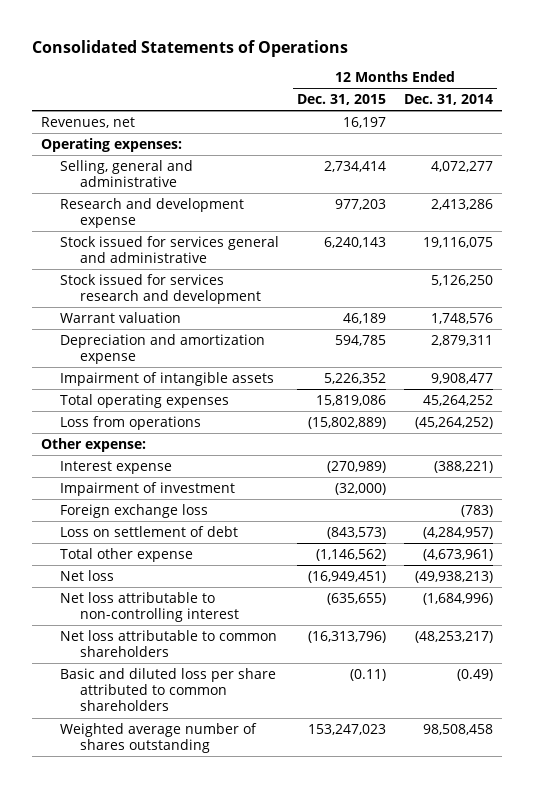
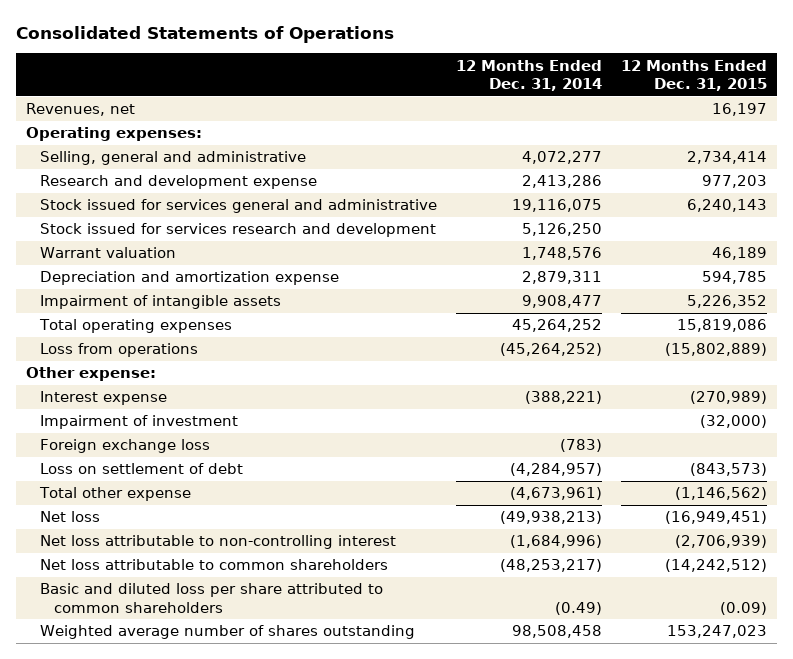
- | 12 Months Ended Dec. 31, 2015 | 12 Months Ended Dec. 31, 2014
+ | 12 Months Ended Dec. 31, 2014 | 12 Months Ended Dec. 31, 2015
- Net loss attributable to non-controlling interest | (635,655) | (1,684,996)
- Net loss attributable to common shareholders | (16,313,796) | (48,253,217)
- Basic and diluted loss per share attributed to common shareholders | (0.11) | (0.49)
+ Net loss attributable to non-controlling interest | (1,684,996) | (2,706,939)
+ Net loss attributable to common shareholders | (48,253,217) | (14,242,512)
+ Basic and diluted loss per share attributed to common shareholders | (0.49) | (0.09)

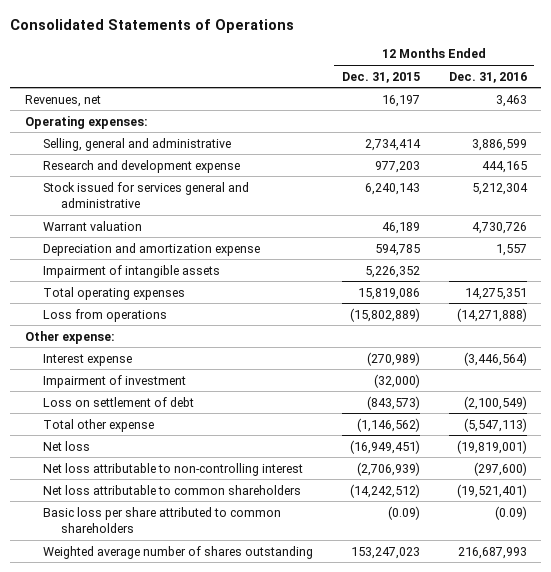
- | 12 Months Ended Dec. 31, 2014 | 12 Months Ended Dec. 31, 2015
+ | 12 Months Ended Dec. 31, 2015 | 12 Months Ended Dec. 31, 2016
- Stock issued for services research and development | 5,126,250 |
- Foreign exchange loss | (783) |
- Basic and diluted loss per share attributed to common shareholders | (0.49) | (0.09)
+ Basic loss per share attributed to common shareholders | (0.09) | (0.09)

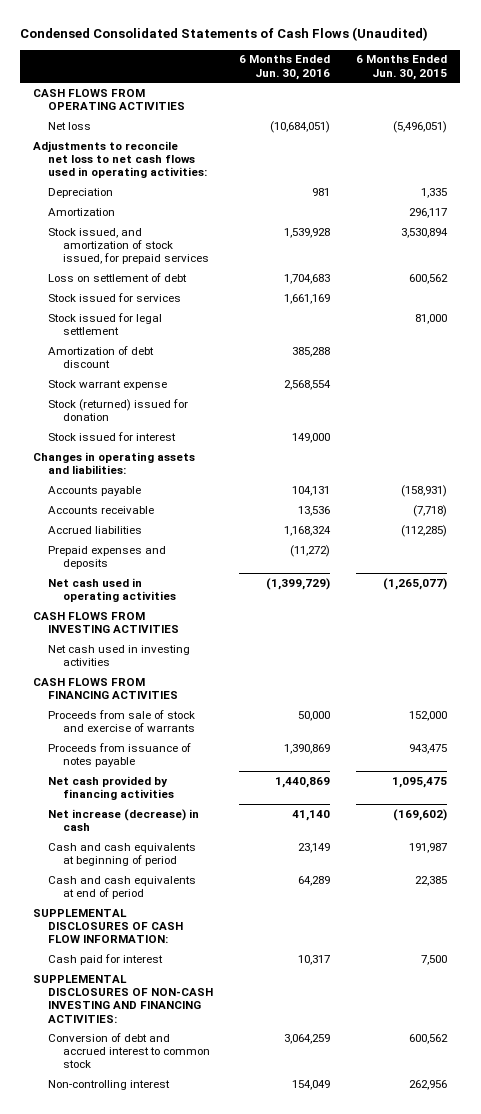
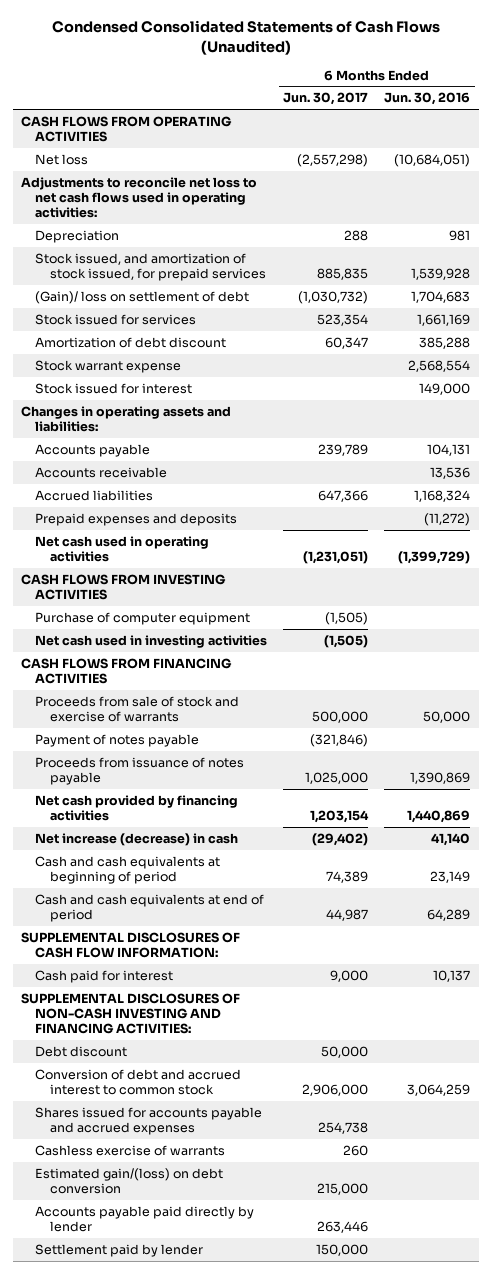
- | 6 Months Ended Jun. 30, 2016 | 6 Months Ended Jun. 30, 2015
+ | 6 Months Ended Jun. 30, 2017 | 6 Months Ended Jun. 30, 2016
- Amortization | | 296,117
- Loss on settlement of debt | 1,704,683 | 600,562
+ (Gain)/ loss on settlement of debt | (1,030,732) | 1,704,683
- Stock issued for legal settlement | | 81,000
- Stock (returned) issued for donation
+ Purchase of computer equipment | (1,505) |
+ Payment of notes payable | (321,846) |
- Cash paid for interest | 10,317 | 7,500
+ Cash paid for interest | 9,000 | 10,137
+ Debt discount | 50,000 |
- Non-controlling interest | 154,049 | 262,956
+ Shares issued for accounts payable and accrued expenses | 254,738 |
+ Cashless exercise of warrants | 260 |
+ Estimated gain/(loss) on debt conversion | 215,000 |
+ Accounts payable paid directly by lender | 263,446 |
+ Settlement paid by lender | 150,000 |

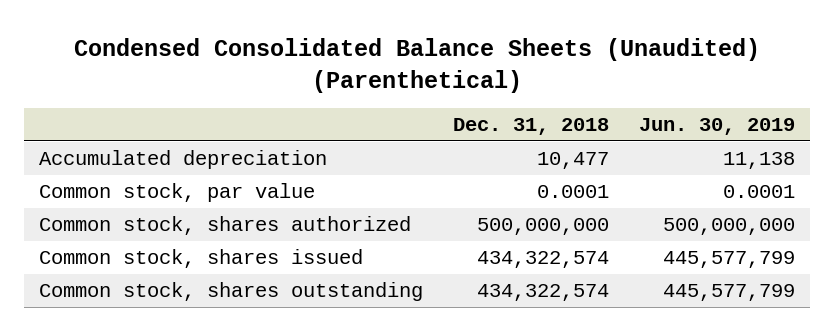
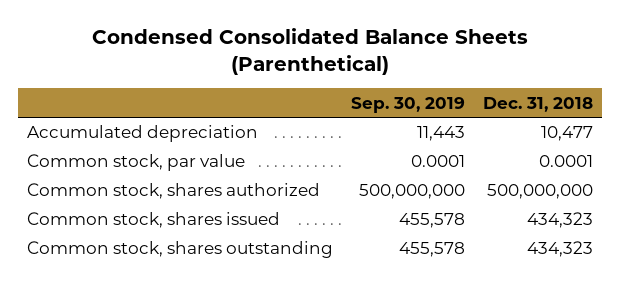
- Condensed Consolidated Balance Sheets (Unaudited) (Parenthetical)
+ Condensed Consolidated Balance Sheets (Parenthetical)
- | Dec. 31, 2018 | Jun. 30, 2019
+ | Sep. 30, 2019 | Dec. 31, 2018
- Common stock, shares issued | 434,322,574 | 445,577,799
- Common stock, shares outstanding | 434,322,574 | 445,577,799
+ Common stock, shares issued | 455,578 | 434,323
+ Common stock, shares outstanding | 455,578 | 434,323

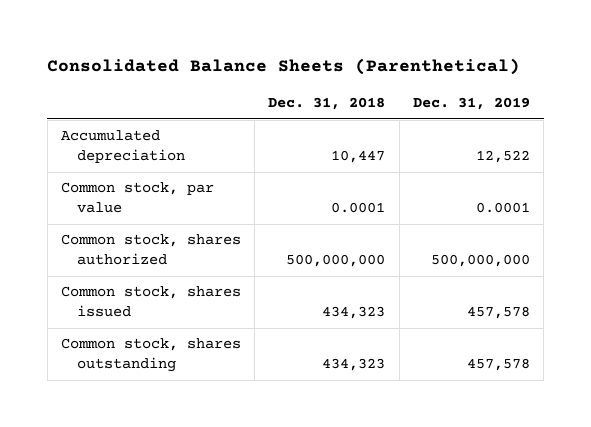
- Condensed Consolidated Balance Sheets (Parenthetical)
+ Consolidated Balance Sheets (Parenthetical)
- | Sep. 30, 2019 | Dec. 31, 2018
+ | Dec. 31, 2018 | Dec. 31, 2019
- Accumulated depreciation | 11,443 | 10,477
+ Accumulated depreciation | 10,447 | 12,522

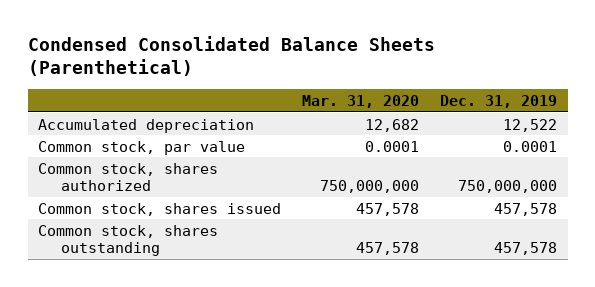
- Consolidated Balance Sheets (Parenthetical)
+ Condensed Consolidated Balance Sheets (Parenthetical)
- | Dec. 31, 2018 | Dec. 31, 2019
+ | Mar. 31, 2020 | Dec. 31, 2019
- Common stock, shares authorized | 500,000,000 | 500,000,000
+ Common stock, shares authorized | 750,000,000 | 750,000,000

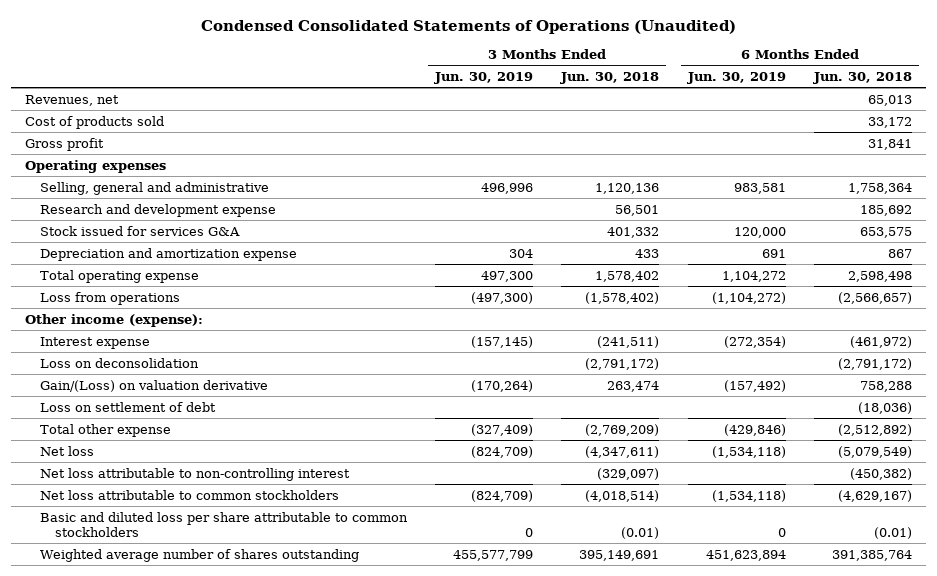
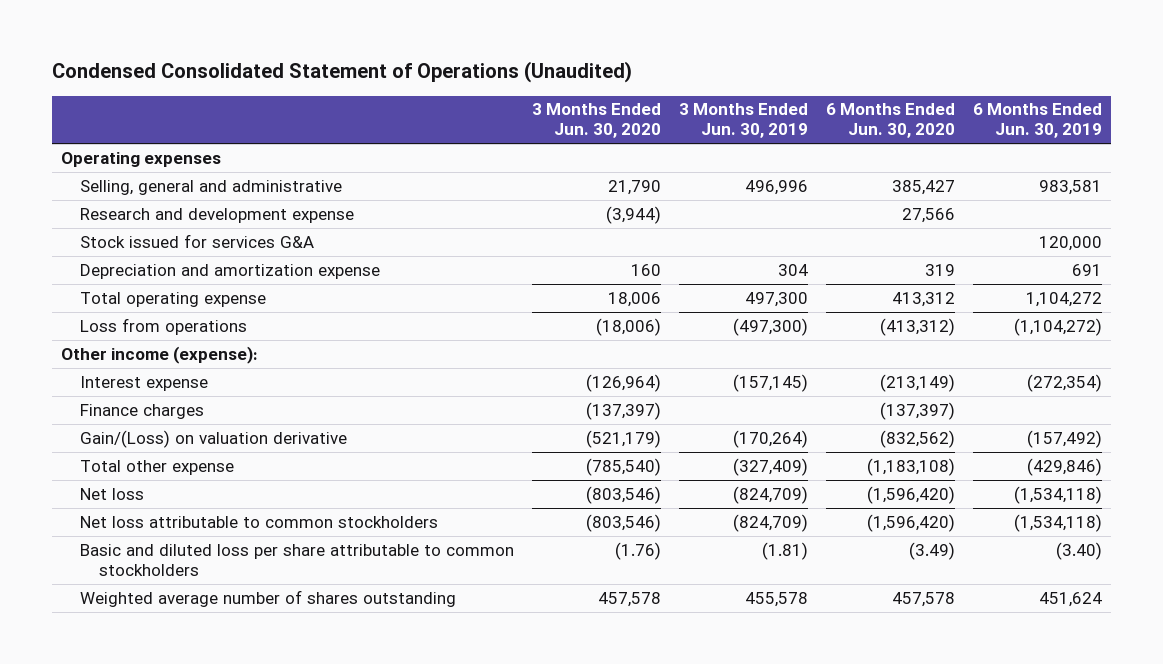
- Condensed Consolidated Statements of Operations (Unaudited)
+ Condensed Consolidated Statement of Operations (Unaudited)
- | 3 Months Ended Jun. 30, 2019 | 3 Months Ended Jun. 30, 2018 | 6 Months Ended Jun. 30, 2019 | 6 Months Ended Jun. 30, 2018
+ | 3 Months Ended Jun. 30, 2020 | 3 Months Ended Jun. 30, 2019 | 6 Months Ended Jun. 30, 2020 | 6 Months Ended Jun. 30, 2019
- Revenues, net | | | | 65,013
- Cost of products sold | | | | 33,172
- Gross profit | | | | 31,841
- Loss on deconsolidation | | (2,791,172) | | (2,791,172)
+ Finance charges | (137,397) | | (137,397) |
- Loss on settlement of debt | | | | (18,036)
- Net loss attributable to non-controlling interest | | (329,097) | | (450,382)
- Basic and diluted loss per share attributable to common stockholders | 0 | (0.01) | 0 | (0.01)
- Weighted average number of shares outstanding | 455,577,799 | 395,149,691 | 451,623,894 | 391,385,764
+ Basic and diluted loss per share attributable to common stockholders | (1.76) | (1.81) | (3.49) | (3.40)
+ Weighted average number of shares outstanding | 457,578 | 455,578 | 457,578 | 451,624

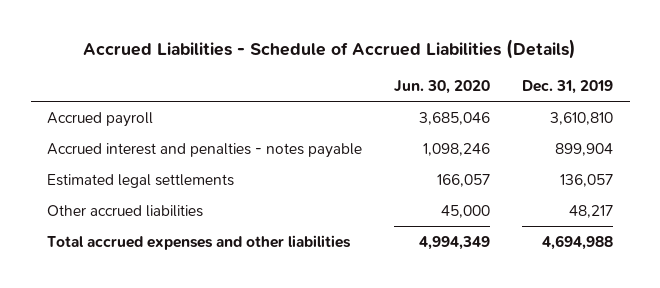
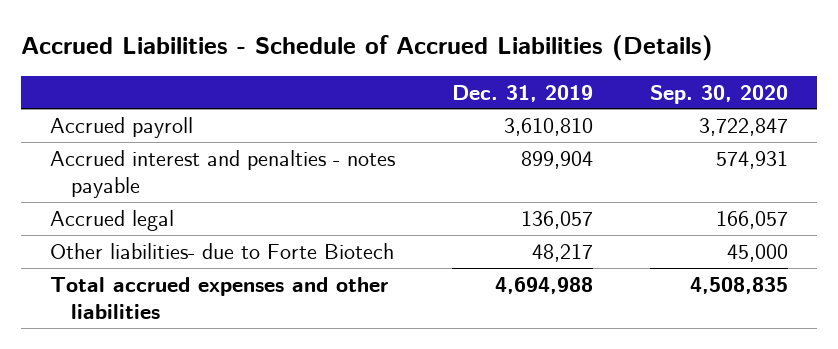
- | Jun. 30, 2020 | Dec. 31, 2019
+ | Dec. 31, 2019 | Sep. 30, 2020
- Estimated legal settlements | 166,057 | 136,057
- Other accrued liabilities | 45,000 | 48,217
+ Accrued legal | 136,057 | 166,057
+ Other liabilities- due to Forte Biotech | 48,217 | 45,000

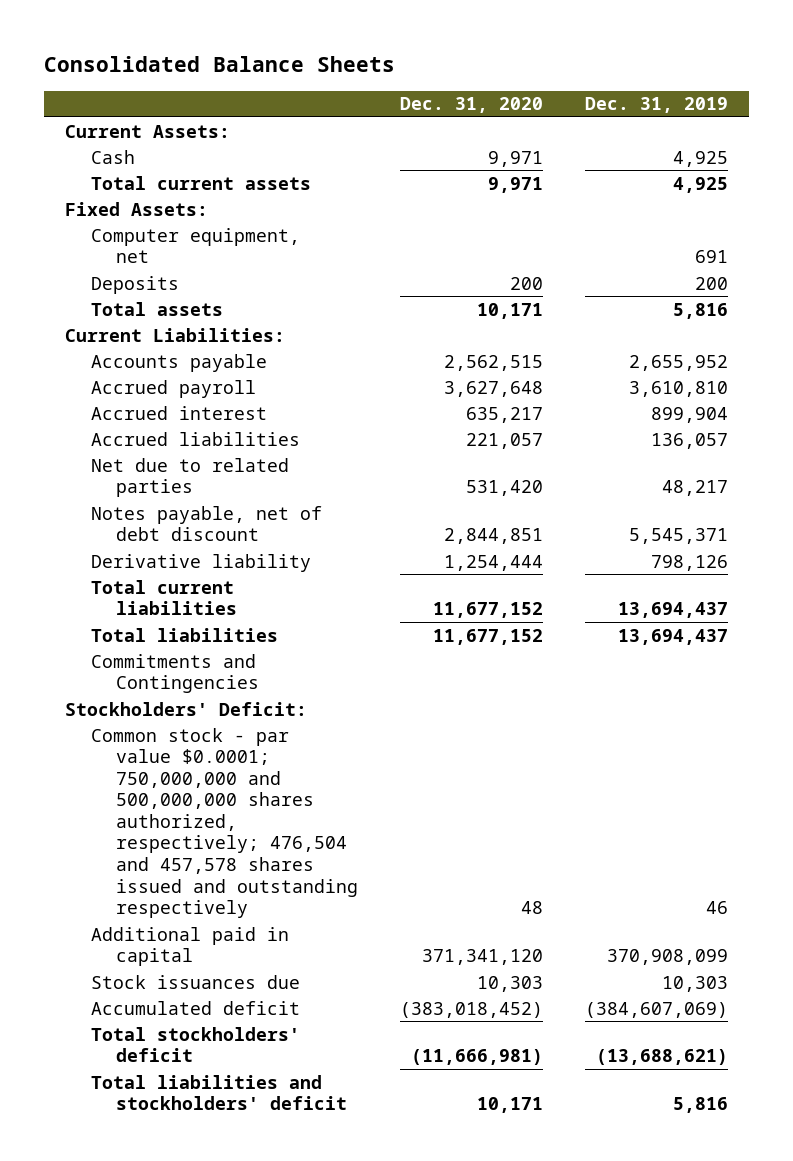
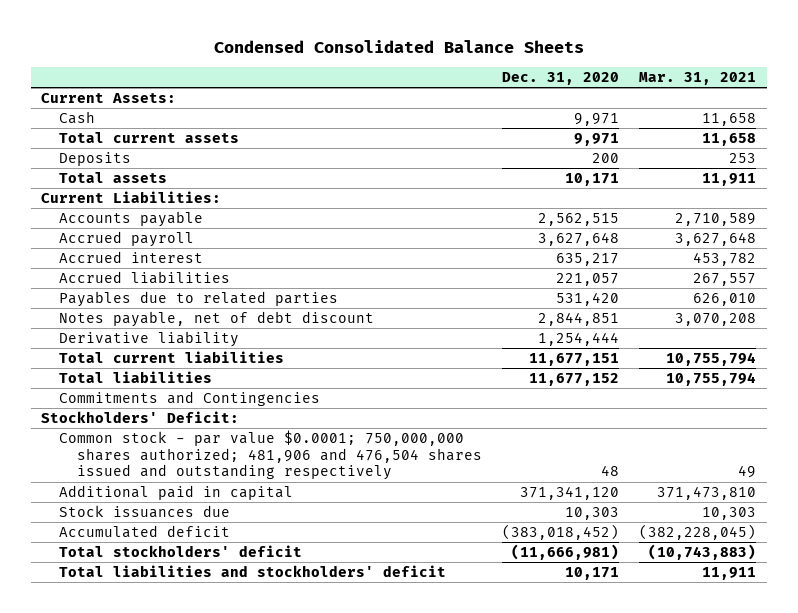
- Consolidated Balance Sheets
+ Condensed Consolidated Balance Sheets
- | Dec. 31, 2020 | Dec. 31, 2019
+ | Dec. 31, 2020 | Mar. 31, 2021
- Fixed Assets:
- Computer equipment, net | | 691
- Net due to related parties | 531,420 | 48,217
+ Payables due to related parties | 531,420 | 626,010
- Total current liabilities | 11,677,152 | 13,694,437
+ Total current liabilities | 11,677,151 | 10,755,794
- Common stock - par value $0.0001; 750,000,000 and 500,000,000 shares authorized, respectively; 476,504 and 457,578 shares issued and outstanding respectively | 48 | 46
+ Common stock - par value $0.0001; 750,000,000 shares authorized; 481,906 and 476,504 shares issued and outstanding respectively | 48 | 49

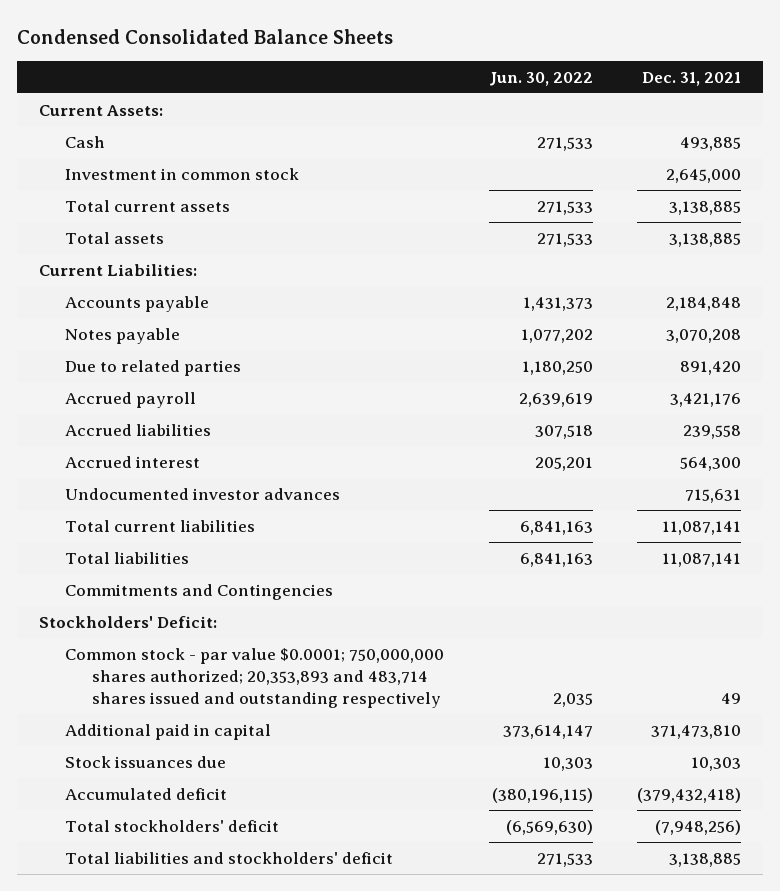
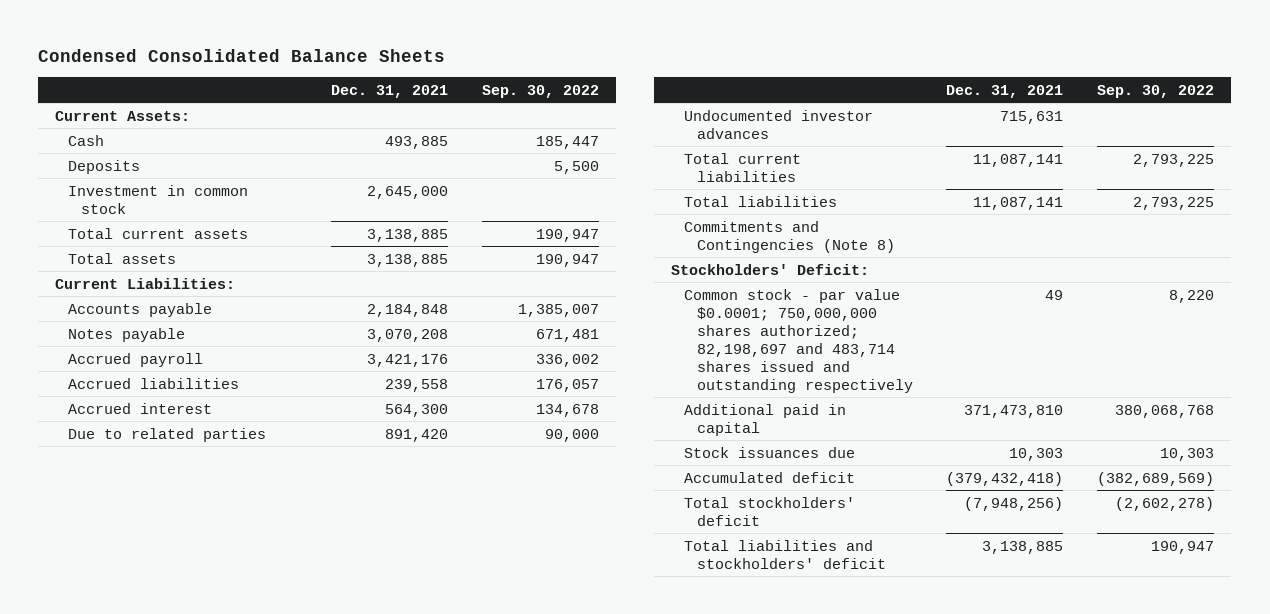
- | Jun. 30, 2022 | Dec. 31, 2021
+ | Dec. 31, 2021 | Sep. 30, 2022
+ Deposits | | 5,500
moved down: Due to related parties | 891,420 | 90,000
- Commitments and Contingencies
+ Commitments and Contingencies (Note 8)
- Common stock - par value $0.0001; 750,000,000 shares authorized; 20,353,893 and 483,714 shares issued and outstanding respectively | 2,035 | 49
+ Common stock - par value $0.0001; 750,000,000 shares authorized; 82,198,697 and 483,714 shares issued and outstanding respectively | 49 | 8,220

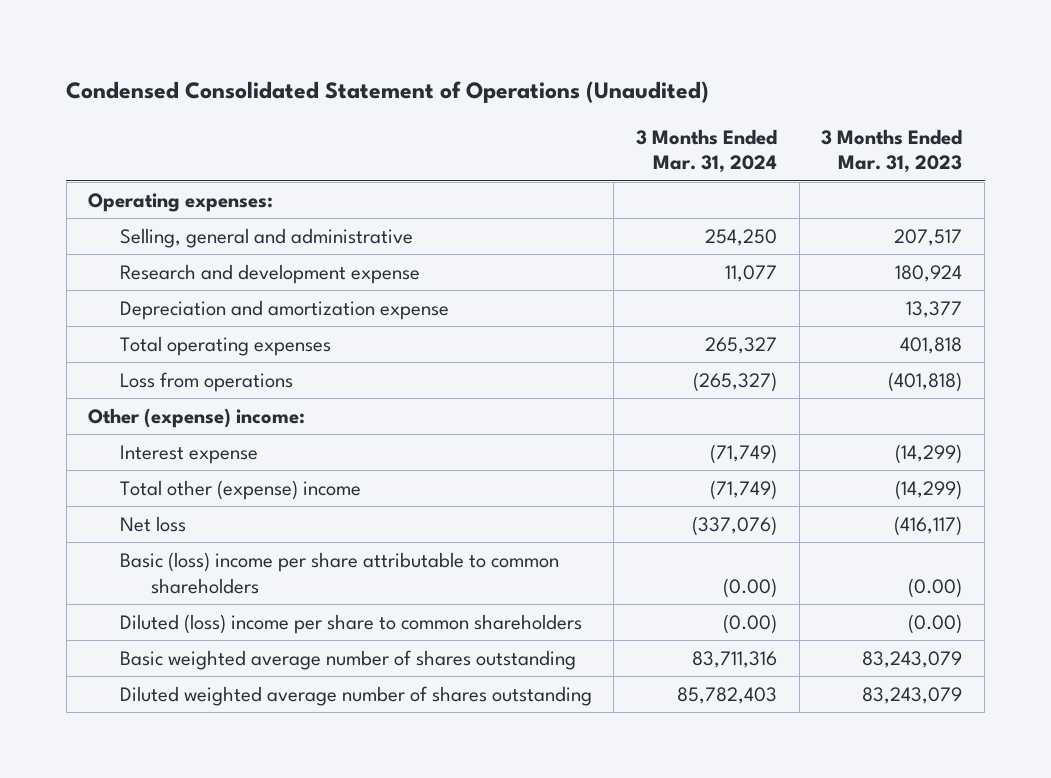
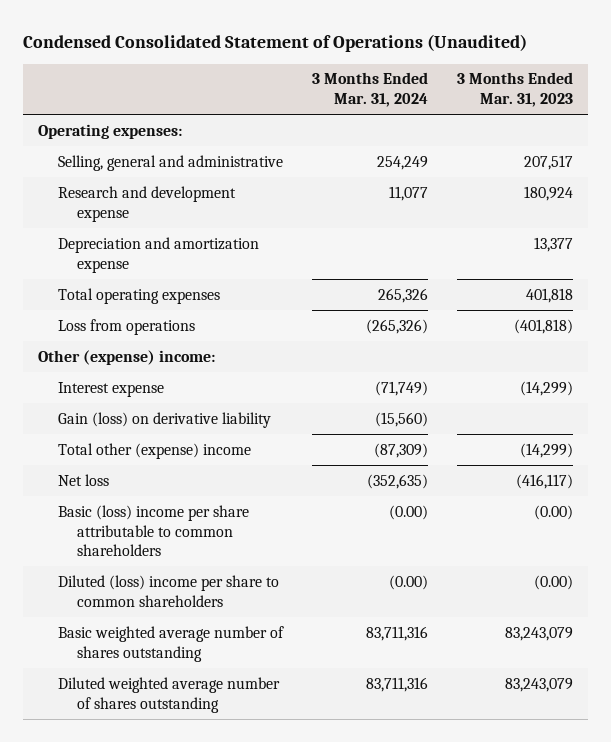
- Selling, general and administrative | 254,250 | 207,517
+ Selling, general and administrative | 254,249 | 207,517
- Total operating expenses | 265,327 | 401,818
- Loss from operations | (265,327) | (401,818)
+ Total operating expenses | 265,326 | 401,818
+ Loss from operations | (265,326) | (401,818)
- Total other (expense) income | (71,749) | (14,299)
- Net loss | (337,076) | (416,117)
+ Gain (loss) on derivative liability | (15,560) |
+ Total other (expense) income | (87,309) | (14,299)
+ Net loss | (352,635) | (416,117)
- Diluted weighted average number of shares outstanding | 85,782,403 | 83,243,079
+ Diluted weighted average number of shares outstanding | 83,711,316 | 83,243,079

